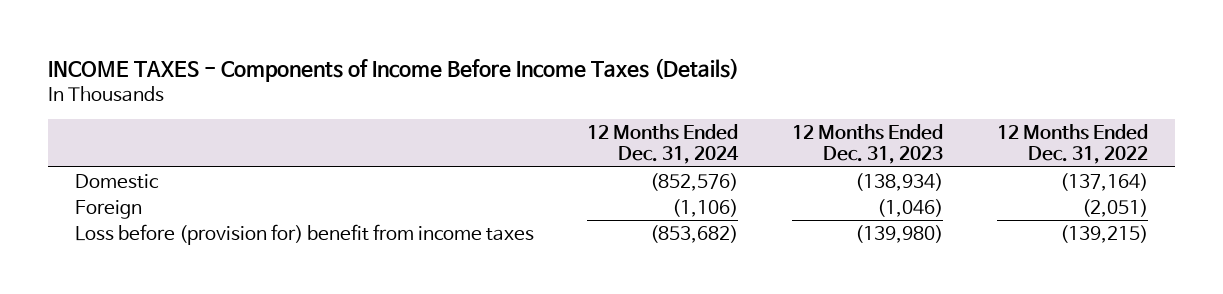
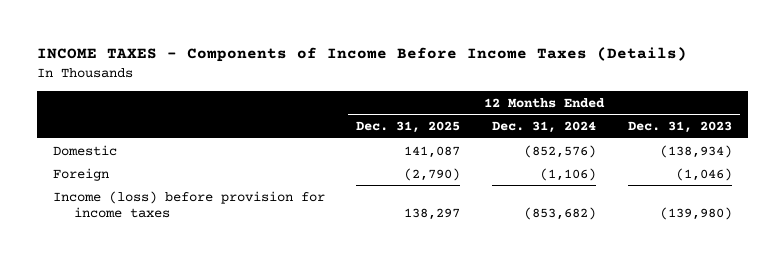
- | 12 Months Ended Dec. 31, 2024 | 12 Months Ended Dec. 31, 2023 | 12 Months Ended Dec. 31, 2022
+ | 12 Months Ended Dec. 31, 2025 | 12 Months Ended Dec. 31, 2024 | 12 Months Ended Dec. 31, 2023
- Loss before (provision for) benefit from income taxes | (853,682) | (139,980) | (139,215)
+ Income (loss) before provision for income taxes | 138,297 | (853,682) | (139,980)

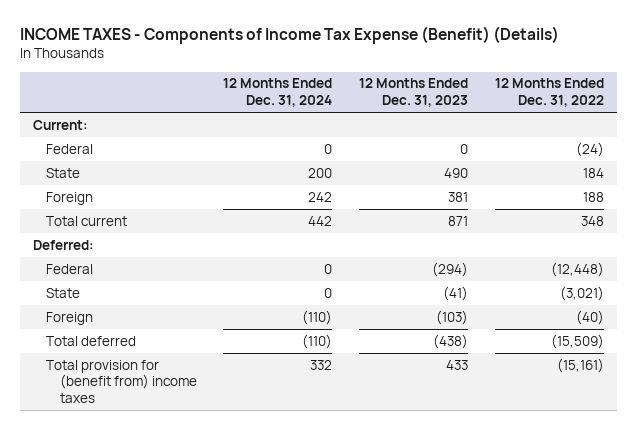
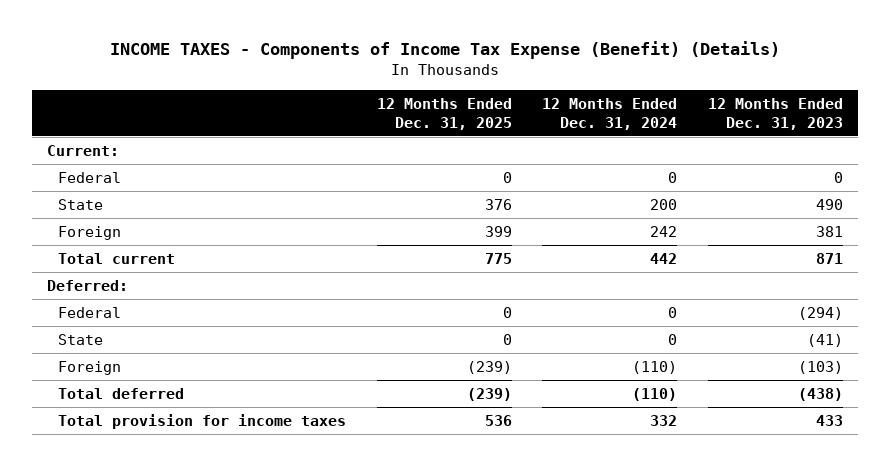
- | 12 Months Ended Dec. 31, 2024 | 12 Months Ended Dec. 31, 2023 | 12 Months Ended Dec. 31, 2022
+ | 12 Months Ended Dec. 31, 2025 | 12 Months Ended Dec. 31, 2024 | 12 Months Ended Dec. 31, 2023
- Total provision for (benefit from) income taxes | 332 | 433 | (15,161)
+ Total provision for income taxes | 536 | 332 | 433

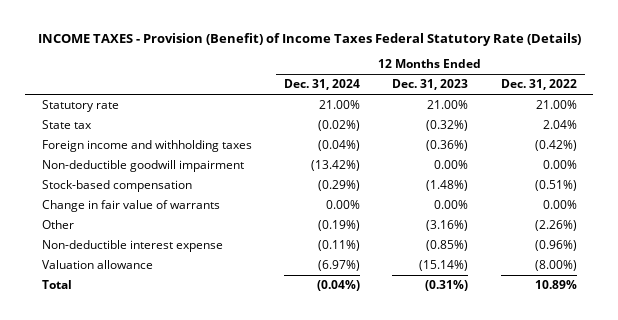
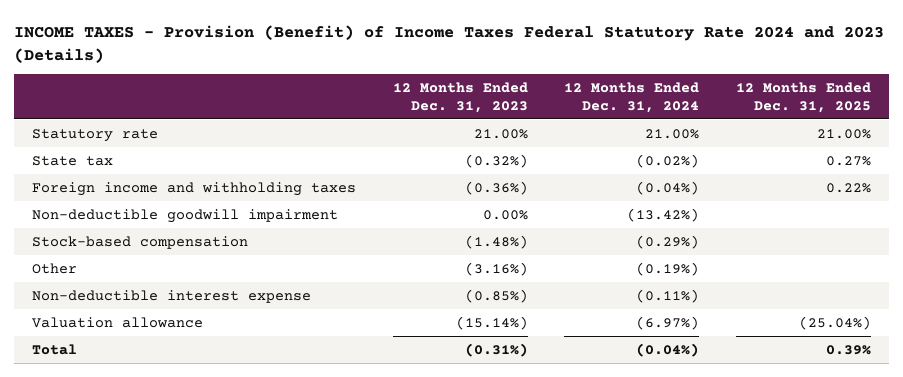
- INCOME TAXES - Provision (Benefit) of Income Taxes Federal Statutory Rate (Details)
+ INCOME TAXES - Provision (Benefit) of Income Taxes Federal Statutory Rate 2024 and 2023 (Details)
- | 12 Months Ended Dec. 31, 2024 | 12 Months Ended Dec. 31, 2023 | 12 Months Ended Dec. 31, 2022
+ | 12 Months Ended Dec. 31, 2023 | 12 Months Ended Dec. 31, 2024 | 12 Months Ended Dec. 31, 2025
- Change in fair value of warrants | 0.00% | 0.00% | 0.00%

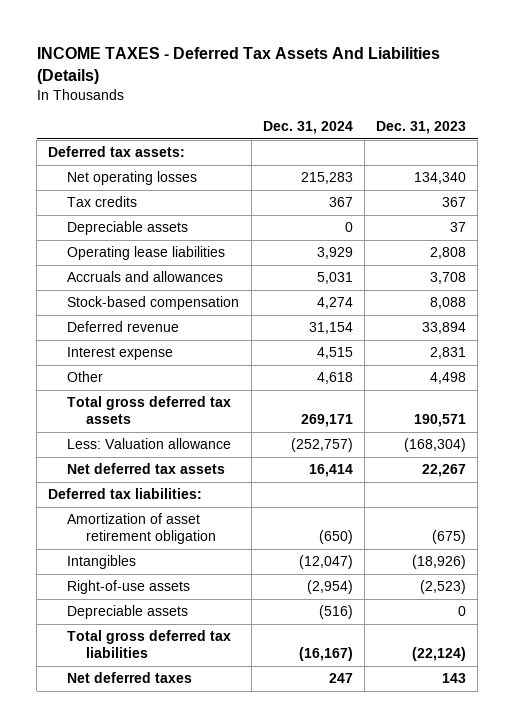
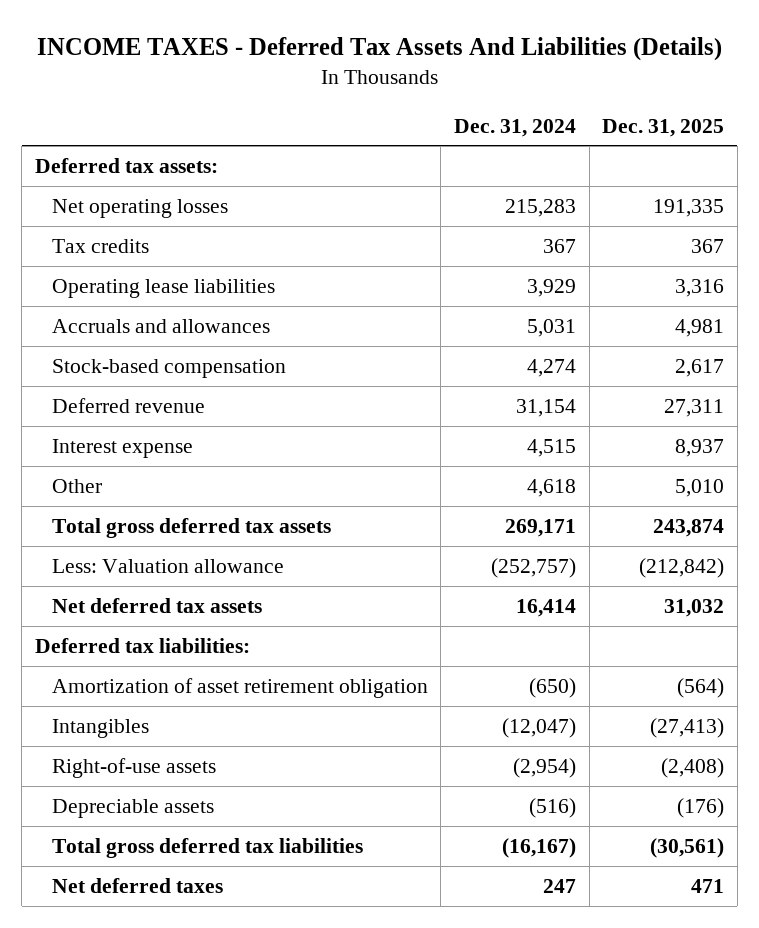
- | Dec. 31, 2024 | Dec. 31, 2023
+ | Dec. 31, 2024 | Dec. 31, 2025
- Depreciable assets | 0 | 37

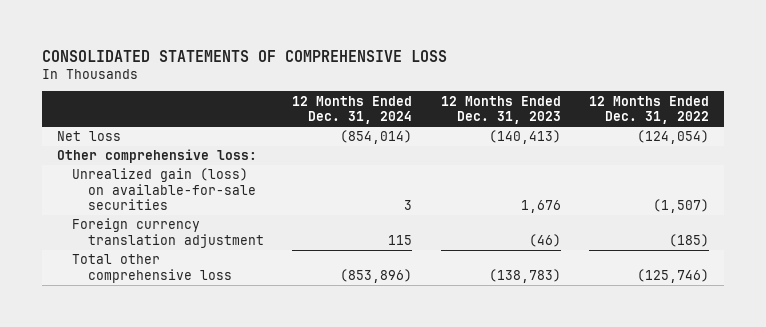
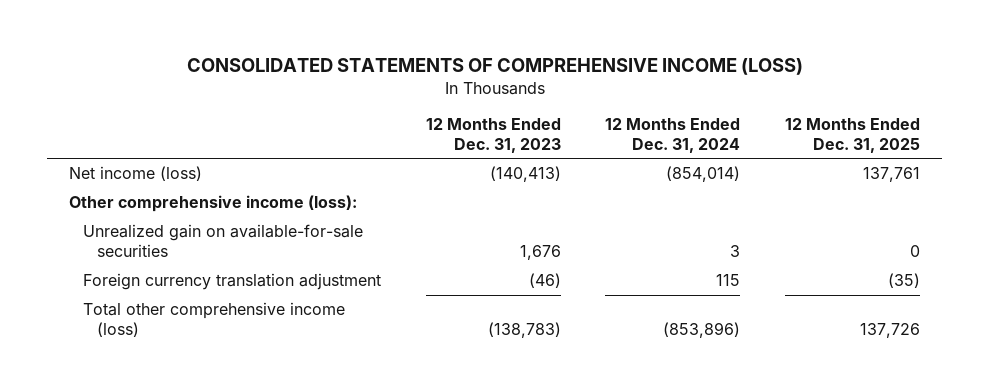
- CONSOLIDATED STATEMENTS OF COMPREHENSIVE LOSS
+ CONSOLIDATED STATEMENTS OF COMPREHENSIVE INCOME (LOSS)
- | 12 Months Ended Dec. 31, 2024 | 12 Months Ended Dec. 31, 2023 | 12 Months Ended Dec. 31, 2022
+ | 12 Months Ended Dec. 31, 2023 | 12 Months Ended Dec. 31, 2024 | 12 Months Ended Dec. 31, 2025
- Net loss | (854,014) | (140,413) | (124,054)
- Other comprehensive loss:
- Unrealized gain (loss) on available-for-sale securities | 3 | 1,676 | (1,507)
+ Net income (loss) | (140,413) | (854,014) | 137,761
+ Other comprehensive income (loss):
+ Unrealized gain on available-for-sale securities | 1,676 | 3 | 0
- Total other comprehensive loss | (853,896) | (138,783) | (125,746)
+ Total other comprehensive income (loss) | (138,783) | (853,896) | 137,726

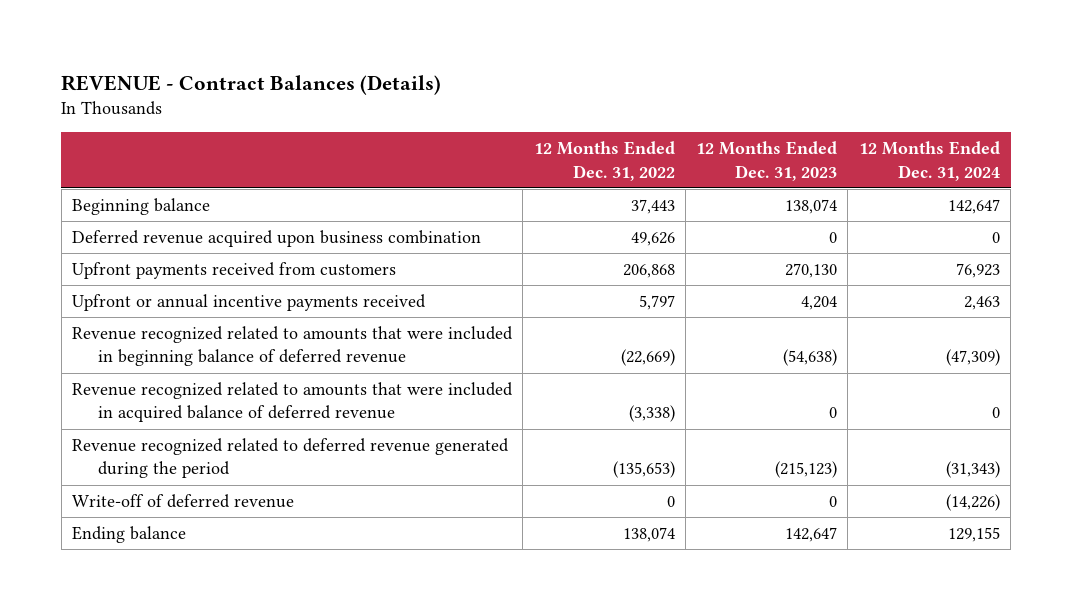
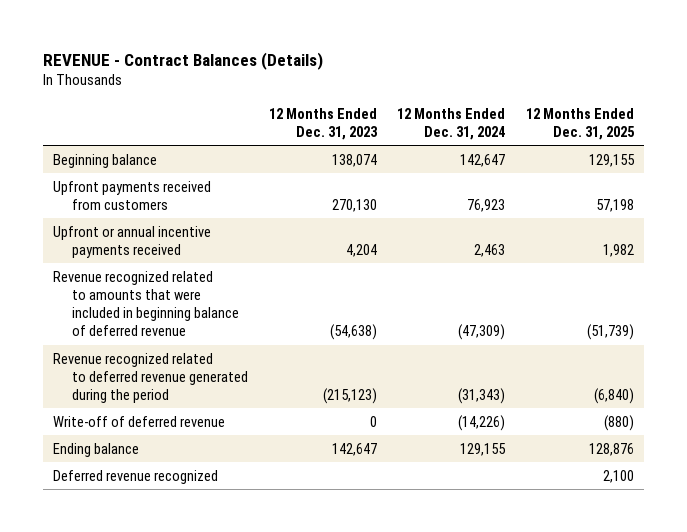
- | 12 Months Ended Dec. 31, 2022 | 12 Months Ended Dec. 31, 2023 | 12 Months Ended Dec. 31, 2024
+ | 12 Months Ended Dec. 31, 2023 | 12 Months Ended Dec. 31, 2024 | 12 Months Ended Dec. 31, 2025
- Deferred revenue acquired upon business combination | 49,626 | 0 | 0
- Revenue recognized related to amounts that were included in acquired balance of deferred revenue | (3,338) | 0 | 0
+ Deferred revenue recognized | | | 2,100

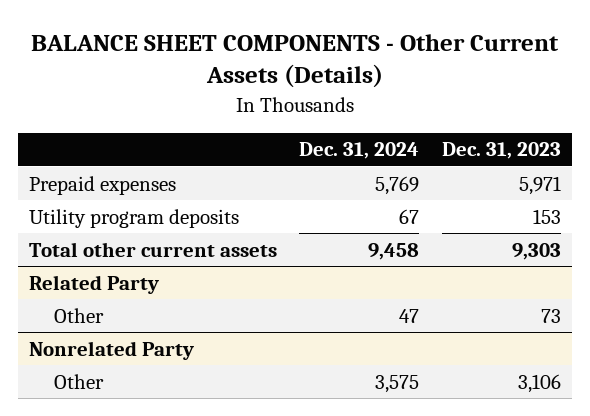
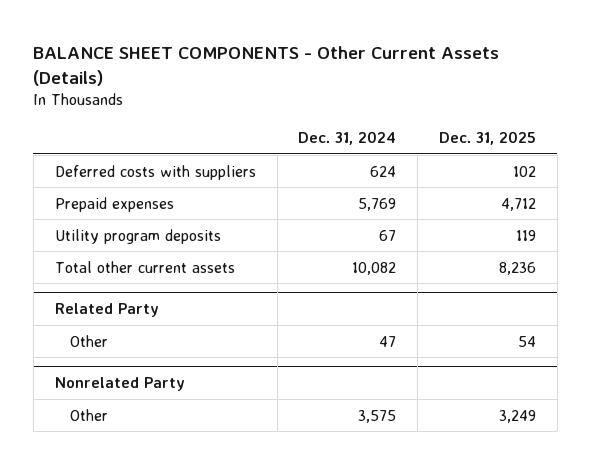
- | Dec. 31, 2024 | Dec. 31, 2023
+ | Dec. 31, 2024 | Dec. 31, 2025
+ Deferred costs with suppliers | 624 | 102
- Total other current assets | 9,458 | 9,303
+ Total other current assets | 10,082 | 8,236

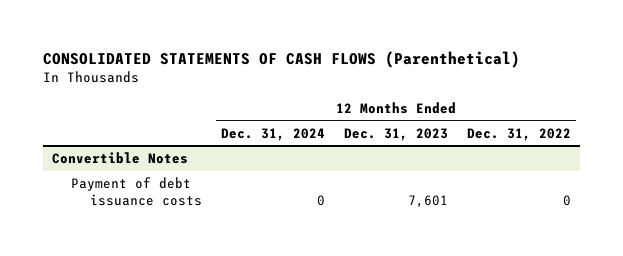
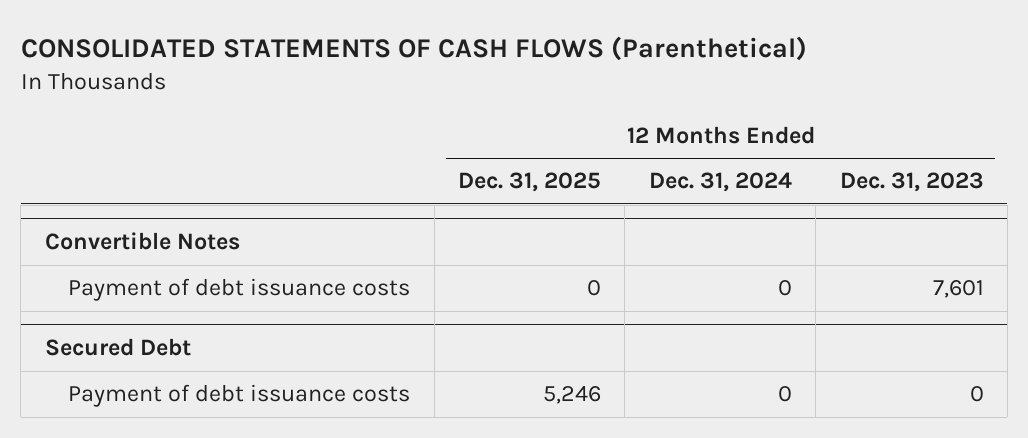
- | 12 Months Ended Dec. 31, 2024 | 12 Months Ended Dec. 31, 2023 | 12 Months Ended Dec. 31, 2022
+ | 12 Months Ended Dec. 31, 2025 | 12 Months Ended Dec. 31, 2024 | 12 Months Ended Dec. 31, 2023
+ Secured Debt
+ Payment of debt issuance costs | 5,246 | 0 | 0

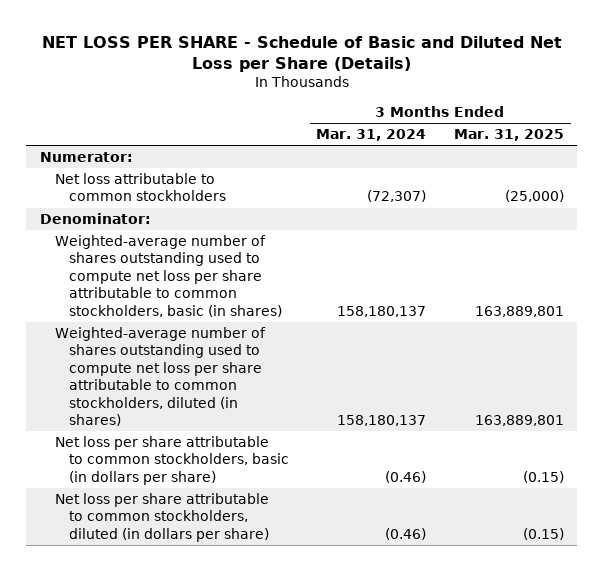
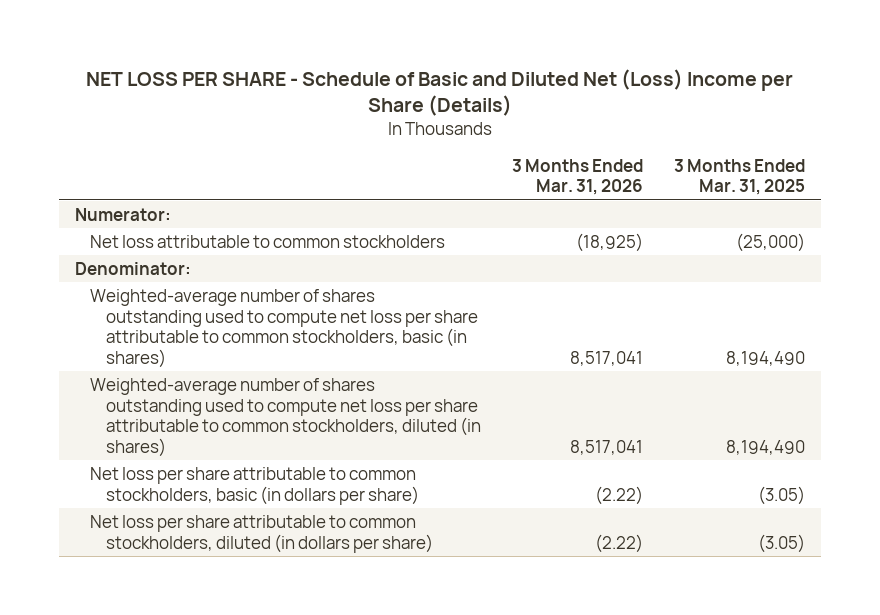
- NET LOSS PER SHARE - Schedule of Basic and Diluted Net Loss per Share (Details)
+ NET LOSS PER SHARE - Schedule of Basic and Diluted Net (Loss) Income per Share (Details)
- | 3 Months Ended Mar. 31, 2024 | 3 Months Ended Mar. 31, 2025
+ | 3 Months Ended Mar. 31, 2026 | 3 Months Ended Mar. 31, 2025
- Weighted-average number of shares outstanding used to compute net loss per share attributable to common stockholders, basic (in shares) | 158,180,137 | 163,889,801
- Weighted-average number of shares outstanding used to compute net loss per share attributable to common stockholders, diluted (in shares) | 158,180,137 | 163,889,801
- Net loss per share attributable to common stockholders, basic (in dollars per share) | (0.46) | (0.15)
- Net loss per share attributable to common stockholders, diluted (in dollars per share) | (0.46) | (0.15)
+ Weighted-average number of shares outstanding used to compute net loss per share attributable to common stockholders, basic (in shares) | 8,517,041 | 8,194,490
+ Weighted-average number of shares outstanding used to compute net loss per share attributable to common stockholders, diluted (in shares) | 8,517,041 | 8,194,490
+ Net loss per share attributable to common stockholders, basic (in dollars per share) | (2.22) | (3.05)
+ Net loss per share attributable to common stockholders, diluted (in dollars per share) | (2.22) | (3.05)

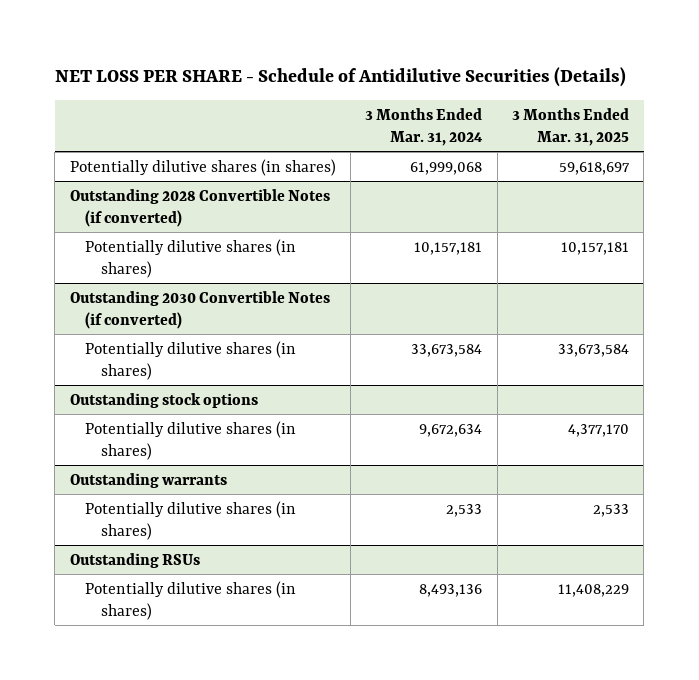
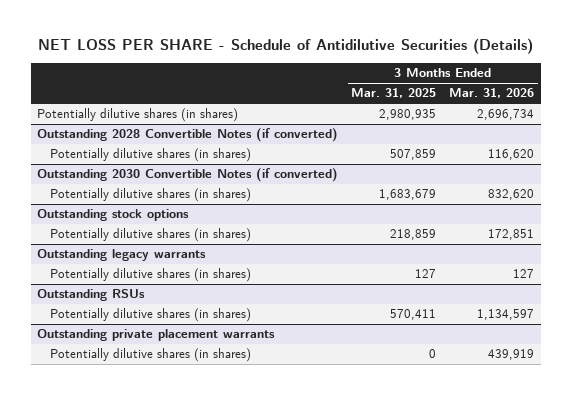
- | 3 Months Ended Mar. 31, 2024 | 3 Months Ended Mar. 31, 2025
+ | 3 Months Ended Mar. 31, 2025 | 3 Months Ended Mar. 31, 2026
- Potentially dilutive shares (in shares) | 61,999,068 | 59,618,697
+ Potentially dilutive shares (in shares) | 2,980,935 | 2,696,734
@ Outstanding 2028 Convertible Notes (if converted)
- Potentially dilutive shares (in shares) | 10,157,181 | 10,157,181
+ Potentially dilutive shares (in shares) | 507,859 | 116,620
@ Outstanding 2030 Convertible Notes (if converted)
- Potentially dilutive shares (in shares) | 33,673,584 | 33,673,584
+ Potentially dilutive shares (in shares) | 1,683,679 | 832,620
@ Outstanding stock options
- Potentially dilutive shares (in shares) | 9,672,634 | 4,377,170
- Outstanding warrants
- Potentially dilutive shares (in shares) | 2,533 | 2,533
@ Outstanding stock options
+ Potentially dilutive shares (in shares) | 218,859 | 172,851
+ Outstanding legacy warrants
+ Potentially dilutive shares (in shares) | 127 | 127
@ Outstanding RSUs
- Potentially dilutive shares (in shares) | 8,493,136 | 11,408,229
+ Potentially dilutive shares (in shares) | 570,411 | 1,134,597
+ Outstanding private placement warrants
+ Potentially dilutive shares (in shares) | 0 | 439,919

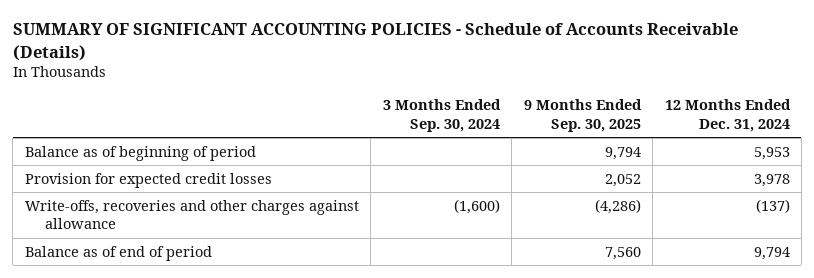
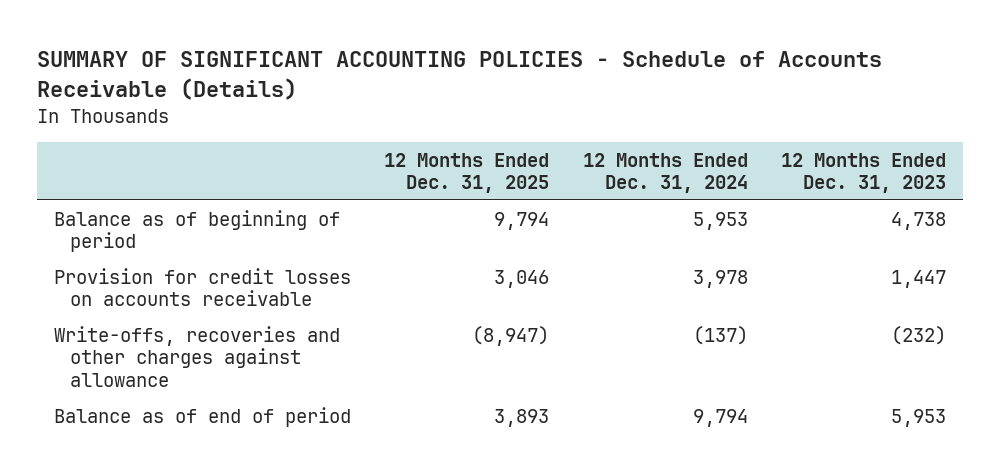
- | 3 Months Ended Sep. 30, 2024 | 9 Months Ended Sep. 30, 2025 | 12 Months Ended Dec. 31, 2024
+ | 12 Months Ended Dec. 31, 2025 | 12 Months Ended Dec. 31, 2024 | 12 Months Ended Dec. 31, 2023
- Provision for expected credit losses | | 2,052 | 3,978
+ Provision for credit losses on accounts receivable | 3,046 | 3,978 | 1,447

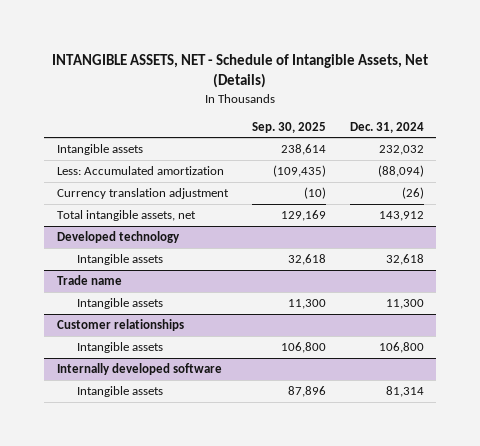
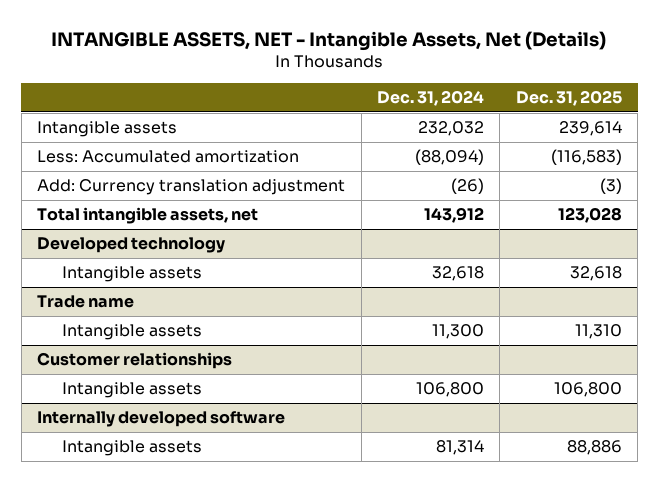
- INTANGIBLE ASSETS, NET - Schedule of Intangible Assets, Net (Details)
+ INTANGIBLE ASSETS, NET - Intangible Assets, Net (Details)
- | Sep. 30, 2025 | Dec. 31, 2024
+ | Dec. 31, 2024 | Dec. 31, 2025
- Currency translation adjustment | (10) | (26)
+ Add: Currency translation adjustment | (26) | (3)

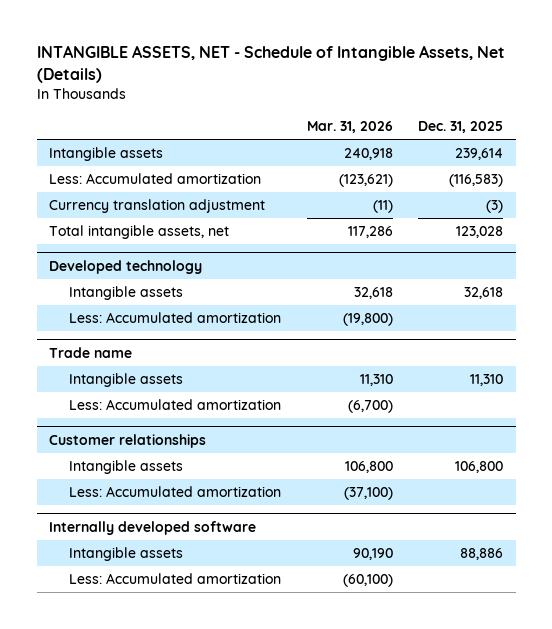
- INTANGIBLE ASSETS, NET - Intangible Assets, Net (Details)
+ INTANGIBLE ASSETS, NET - Schedule of Intangible Assets, Net (Details)
- | Dec. 31, 2024 | Dec. 31, 2025
+ | Mar. 31, 2026 | Dec. 31, 2025
- Add: Currency translation adjustment | (26) | (3)
+ Currency translation adjustment | (11) | (3)
@ Developed technology
+ Less: Accumulated amortization | (19,800) |
@ Trade name
+ Less: Accumulated amortization | (6,700) |
@ Customer relationships
+ Less: Accumulated amortization | (37,100) |
@ Internally developed software
+ Less: Accumulated amortization | (60,100) |

